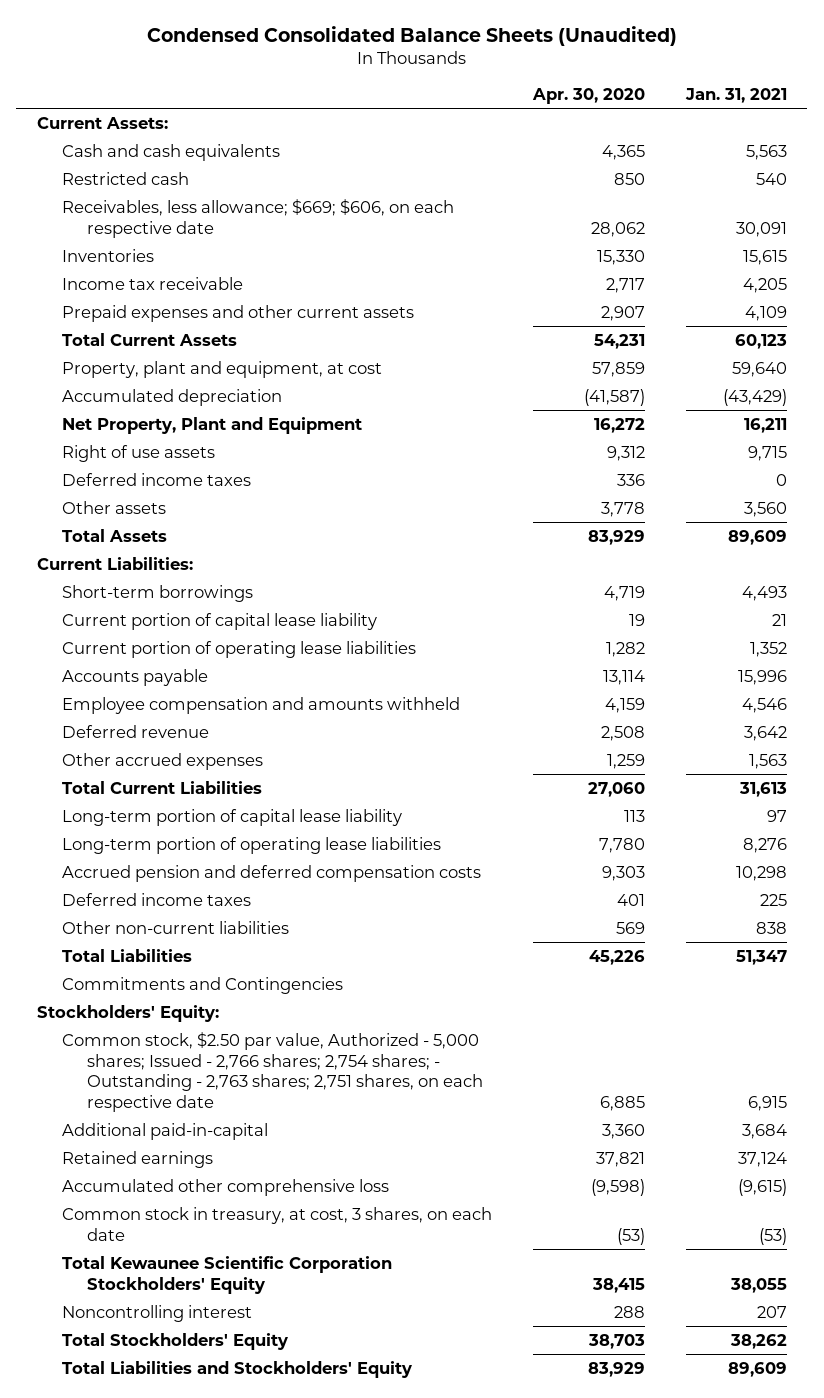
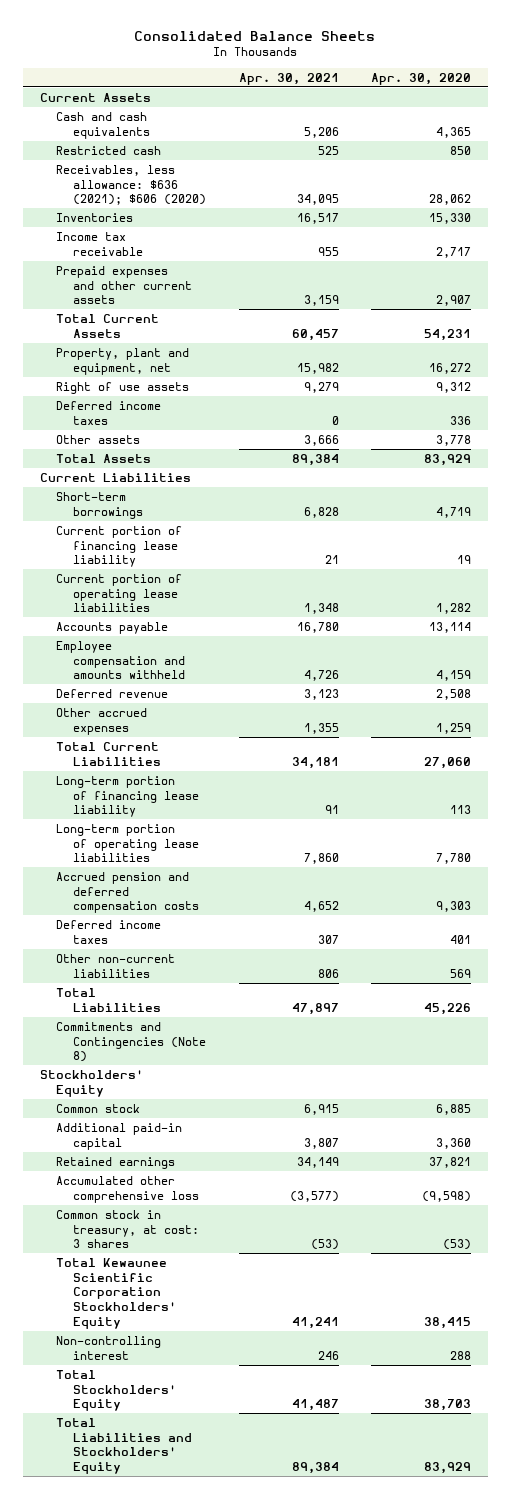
- Condensed Consolidated Balance Sheets (Unaudited)
+ Consolidated Balance Sheets
- | Apr. 30, 2020 | Jan. 31, 2021
+ | Apr. 30, 2021 | Apr. 30, 2020
- Current Assets:
+ Current Assets
- Receivables, less allowance; $669; $606, on each respective date | 28,062 | 30,091
+ Receivables, less allowance: $636 (2021); $606 (2020) | 34,095 | 28,062
- Property, plant and equipment, at cost | 57,859 | 59,640
- Accumulated depreciation | (41,587) | (43,429)
- Net Property, Plant and Equipment | 16,272 | 16,211
+ Property, plant and equipment, net | 15,982 | 16,272
- Current Liabilities:
+ Current Liabilities
- Current portion of capital lease liability | 19 | 21
+ Current portion of financing lease liability | 21 | 19
- Long-term portion of capital lease liability | 113 | 97
+ Long-term portion of financing lease liability | 91 | 113
- Commitments and Contingencies
- Stockholders' Equity:
- Common stock, $2.50 par value, Authorized - 5,000 shares; Issued - 2,766 shares; 2,754 shares; - Outstanding - 2,763 shares; 2,751 shares, on each respective date | 6,885 | 6,915
- Additional paid-in-capital | 3,360 | 3,684
+ Commitments and Contingencies (Note 8)
+ Stockholders' Equity
+ Common stock | 6,915 | 6,885
+ Additional paid-in capital | 3,807 | 3,360
- Common stock in treasury, at cost, 3 shares, on each date | (53) | (53)
+ Common stock in treasury, at cost: 3 shares | (53) | (53)
- Noncontrolling interest | 288 | 207
+ Non-controlling interest | 246 | 288

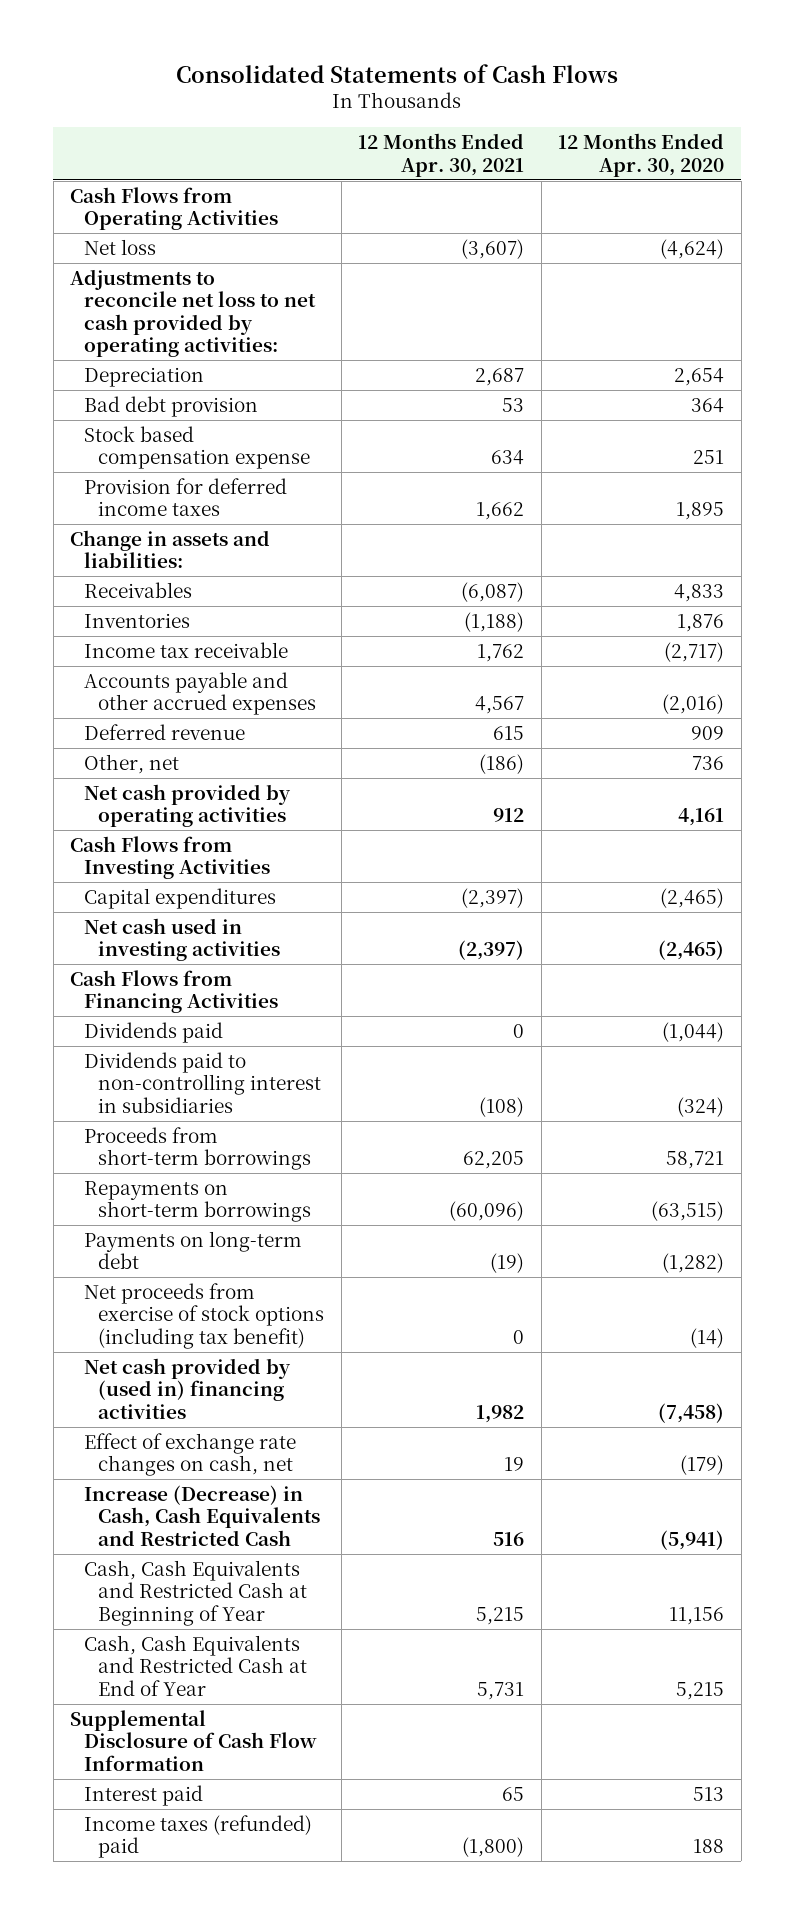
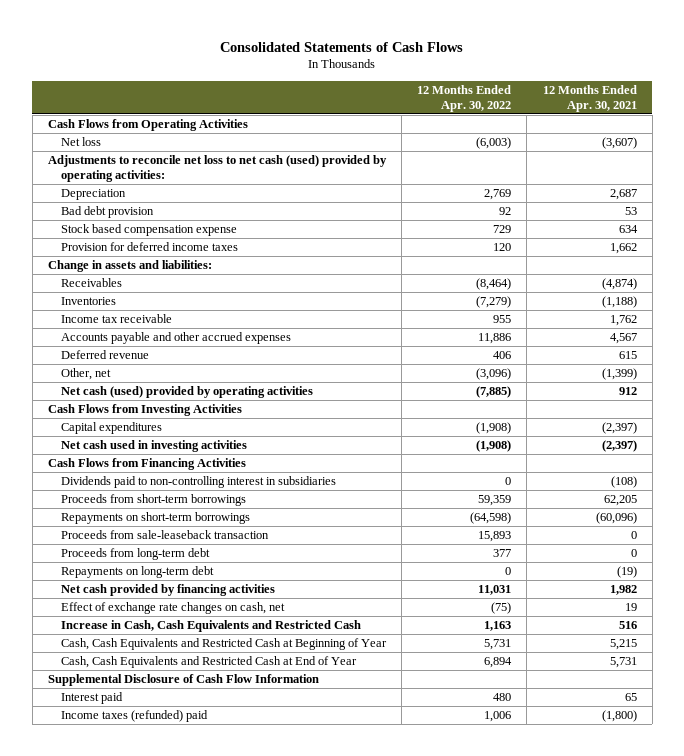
- | 12 Months Ended Apr. 30, 2021 | 12 Months Ended Apr. 30, 2020
+ | 12 Months Ended Apr. 30, 2022 | 12 Months Ended Apr. 30, 2021
- Adjustments to reconcile net loss to net cash provided by operating activities:
+ Adjustments to reconcile net loss to net cash (used) provided by operating activities:
- Receivables | (6,087) | 4,833
+ Receivables | (8,464) | (4,874)
- Other, net | (186) | 736
- Net cash provided by operating activities | 912 | 4,161
+ Other, net | (3,096) | (1,399)
+ Net cash (used) provided by operating activities | (7,885) | 912
- Dividends paid | 0 | (1,044)
- Payments on long-term debt | (19) | (1,282)
- Net proceeds from exercise of stock options (including tax benefit) | 0 | (14)
- Net cash provided by (used in) financing activities | 1,982 | (7,458)
+ Proceeds from sale-leaseback transaction | 15,893 | 0
+ Proceeds from long-term debt | 377 | 0
+ Repayments on long-term debt | 0 | (19)
+ Net cash provided by financing activities | 11,031 | 1,982
- Increase (Decrease) in Cash, Cash Equivalents and Restricted Cash | 516 | (5,941)
+ Increase in Cash, Cash Equivalents and Restricted Cash | 1,163 | 516

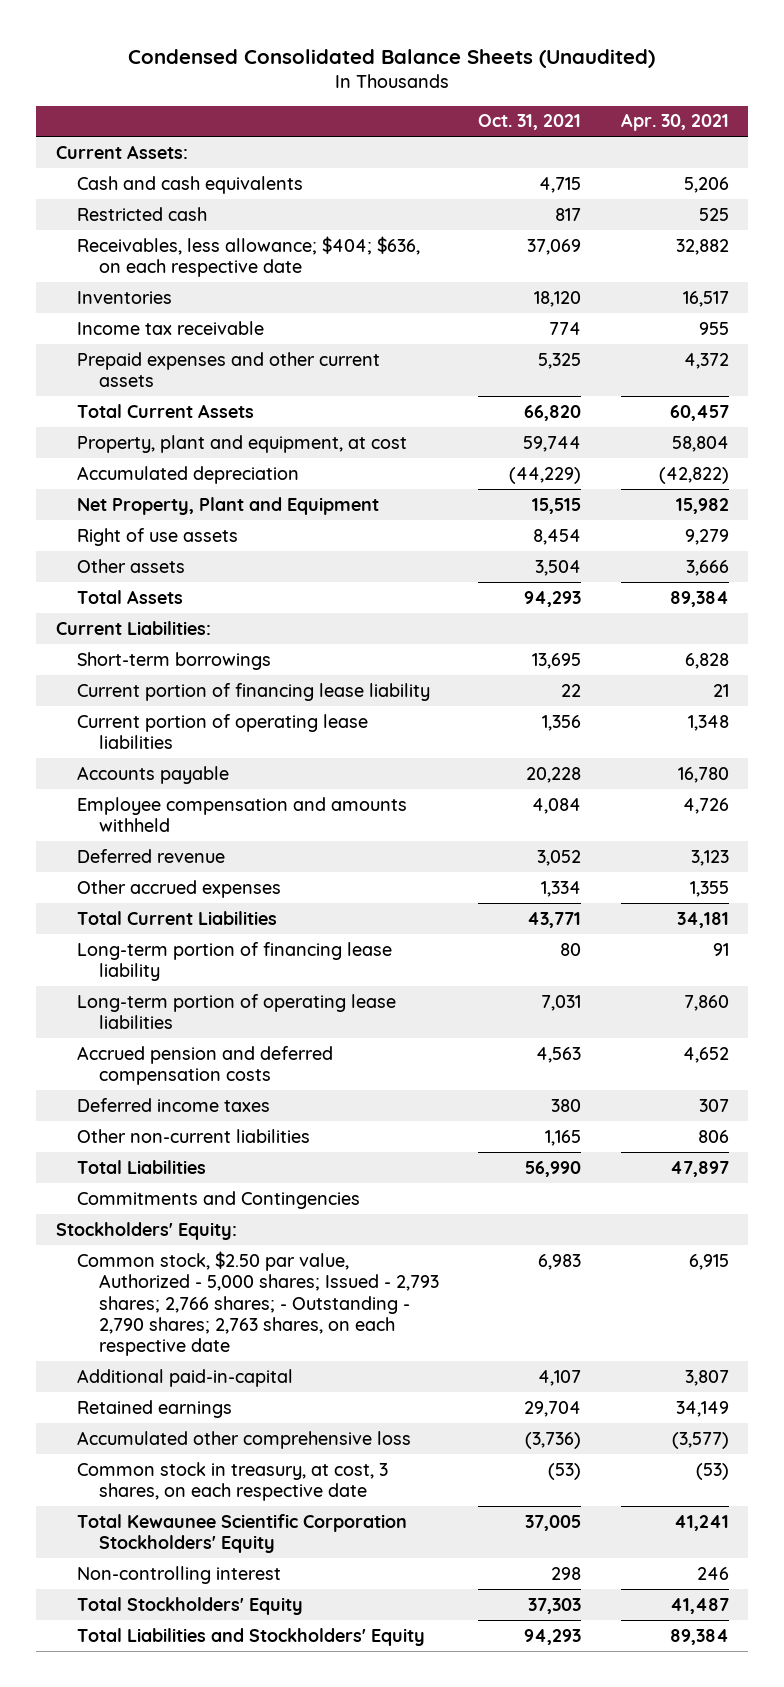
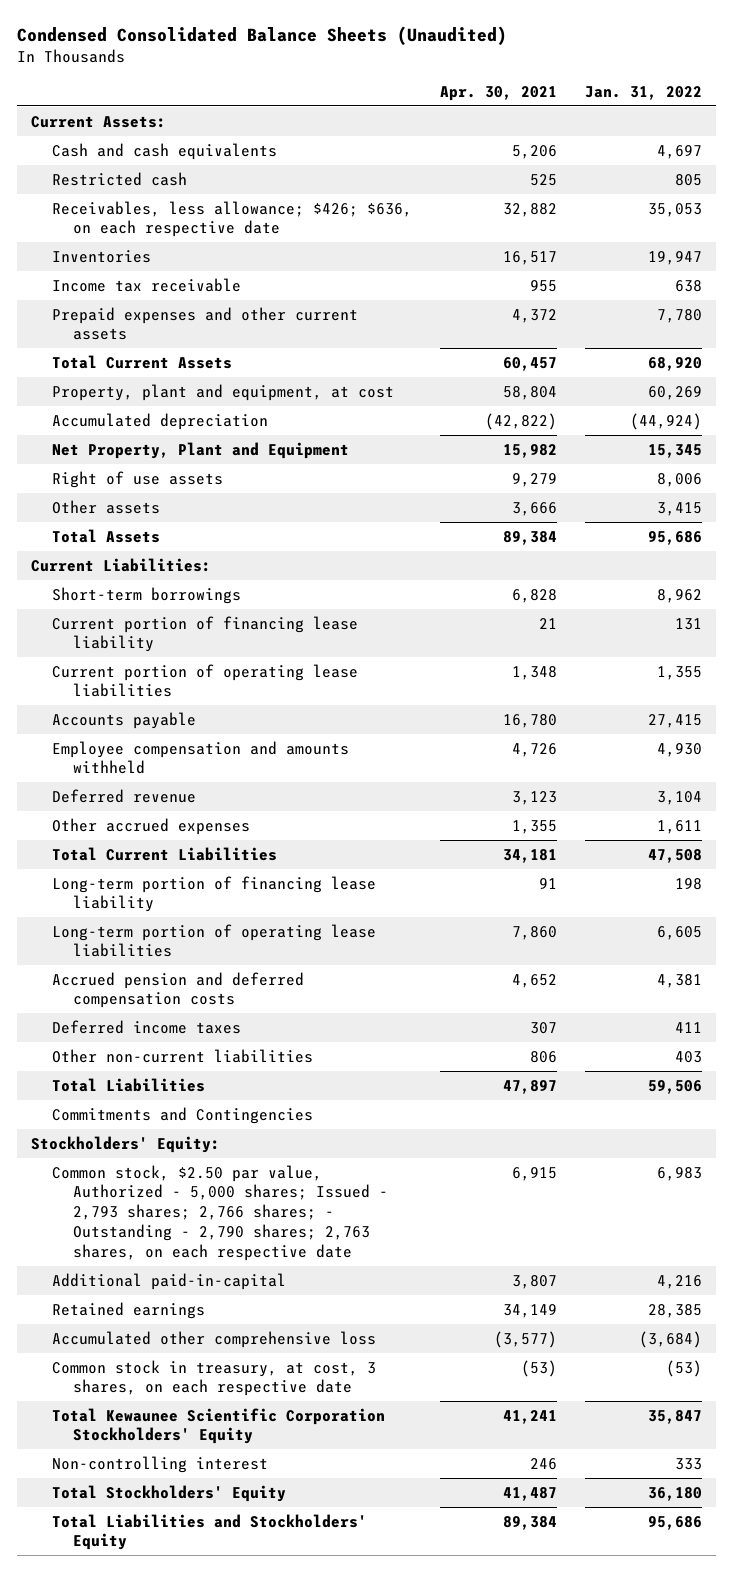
- | Oct. 31, 2021 | Apr. 30, 2021
+ | Apr. 30, 2021 | Jan. 31, 2022
- Receivables, less allowance; $404; $636, on each respective date | 37,069 | 32,882
+ Receivables, less allowance; $426; $636, on each respective date | 32,882 | 35,053

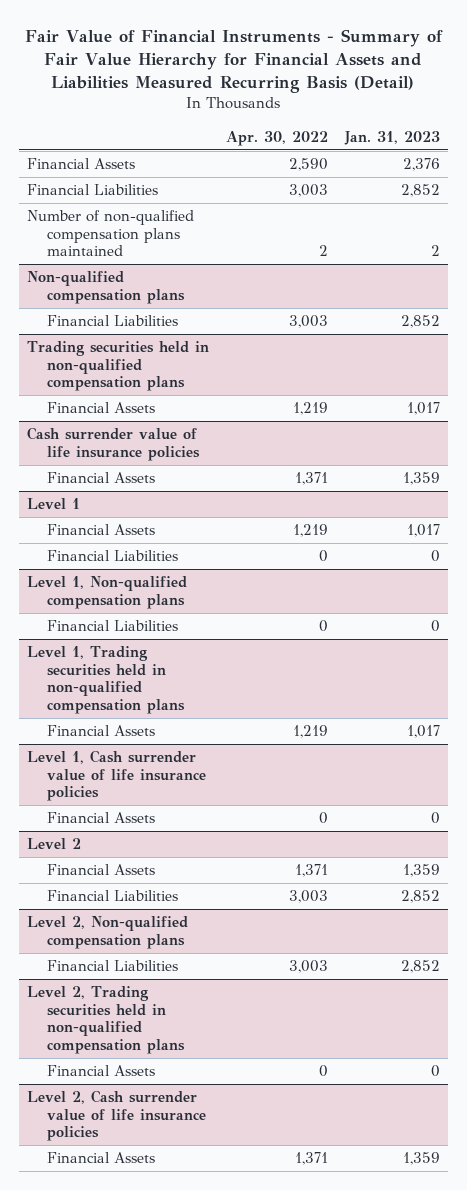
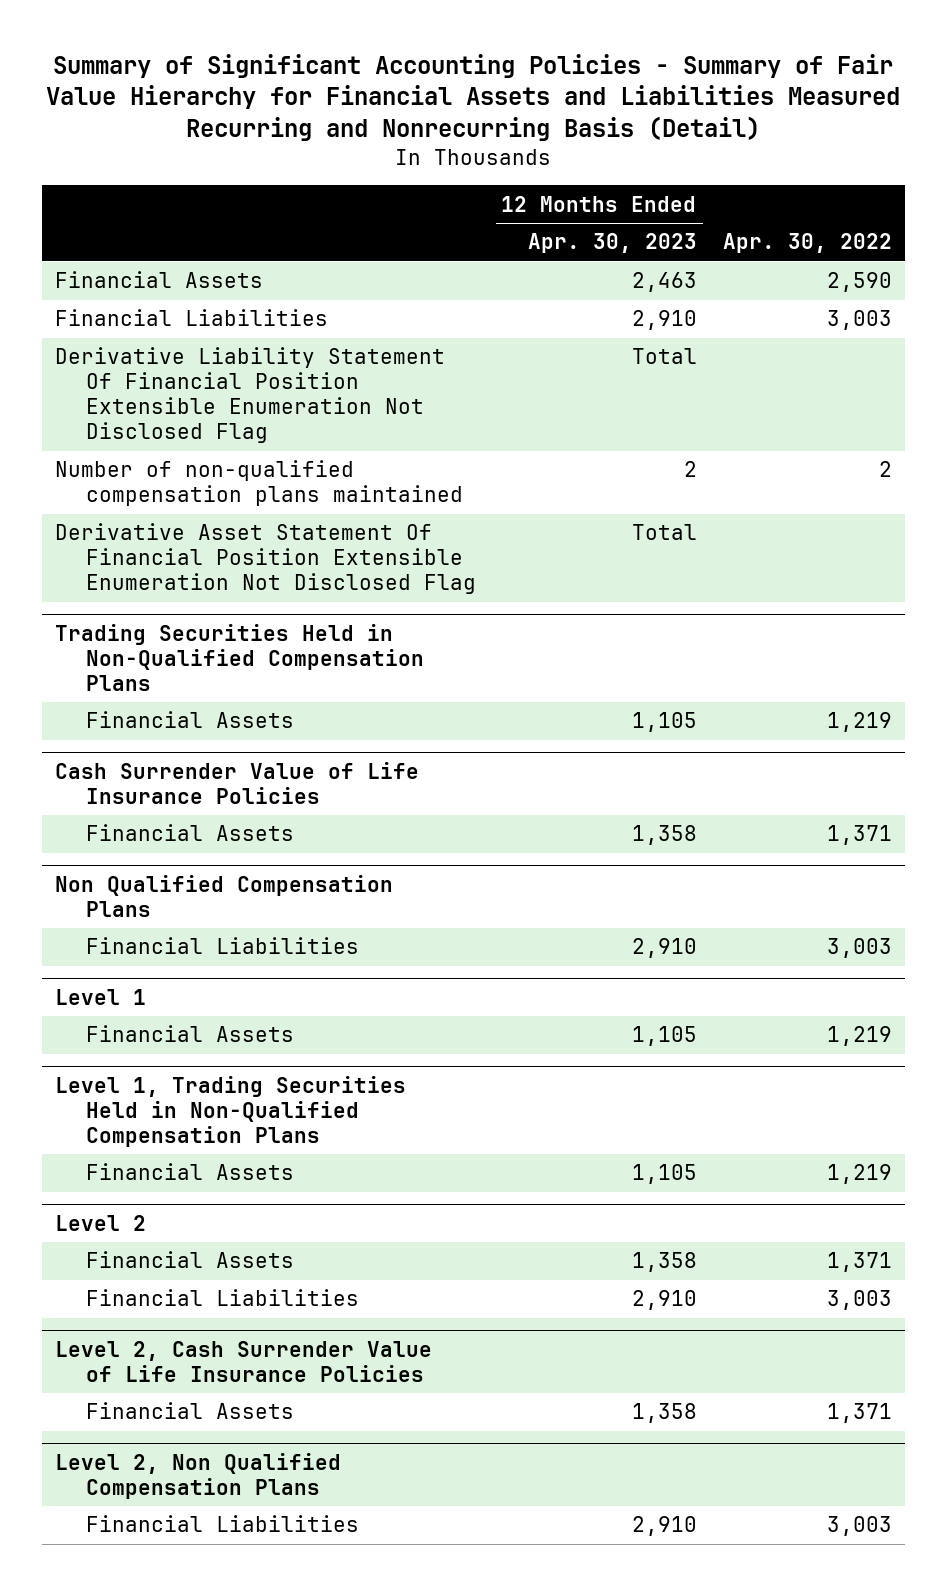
- Fair Value of Financial Instruments - Summary of Fair Value Hierarchy for Financial Assets and Liabilities Measured Recurring Basis (Detail)
+ Summary of Significant Accounting Policies - Summary of Fair Value Hierarchy for Financial Assets and Liabilities Measured Recurring and Nonrecurring Basis (Detail)
- | Apr. 30, 2022 | Jan. 31, 2023
+ | 12 Months Ended Apr. 30, 2023 | Apr. 30, 2022
+ Derivative Liability Statement Of Financial Position Extensible Enumeration Not Disclosed Flag | Total |
- Non-qualified compensation plans
- Financial Liabilities | 3,003 | 2,852
- Trading securities held in non-qualified compensation plans
+ Derivative Asset Statement Of Financial Position Extensible Enumeration Not Disclosed Flag | Total |
+ Trading Securities Held in Non-Qualified Compensation Plans
- Cash surrender value of life insurance policies
+ Cash Surrender Value of Life Insurance Policies
+ Non Qualified Compensation Plans
+ Financial Liabilities | 2,910 | 3,003
@ Level 1
- Financial Liabilities | 0 | 0
- Level 1, Non-qualified compensation plans
- Financial Liabilities | 0 | 0
- Level 1, Trading securities held in non-qualified compensation plans
+ Level 1, Trading Securities Held in Non-Qualified Compensation Plans
- Level 1, Cash surrender value of life insurance policies
- Financial Assets | 0 | 0
- Level 2, Non-qualified compensation plans
- Financial Liabilities | 3,003 | 2,852
- Level 2, Trading securities held in non-qualified compensation plans
- Financial Assets | 0 | 0
- Level 2, Cash surrender value of life insurance policies
+ Level 2, Cash Surrender Value of Life Insurance Policies
+ Level 2, Non Qualified Compensation Plans
+ Financial Liabilities | 2,910 | 3,003

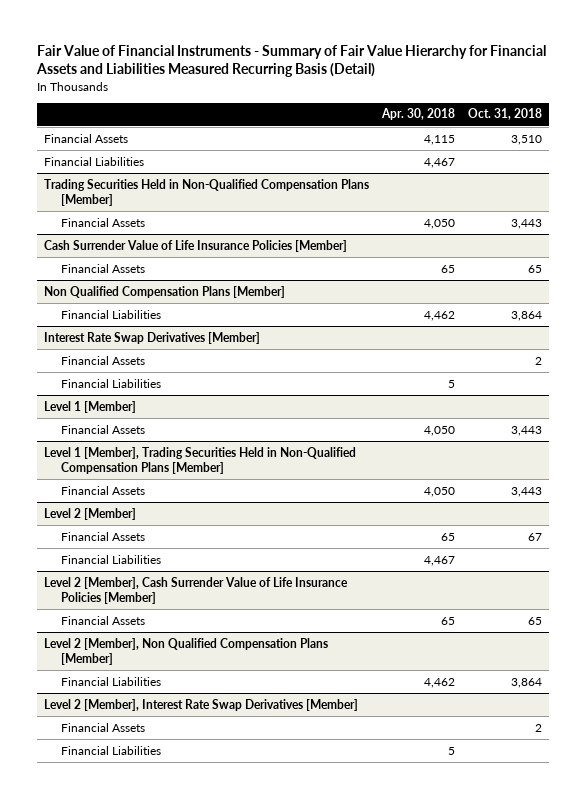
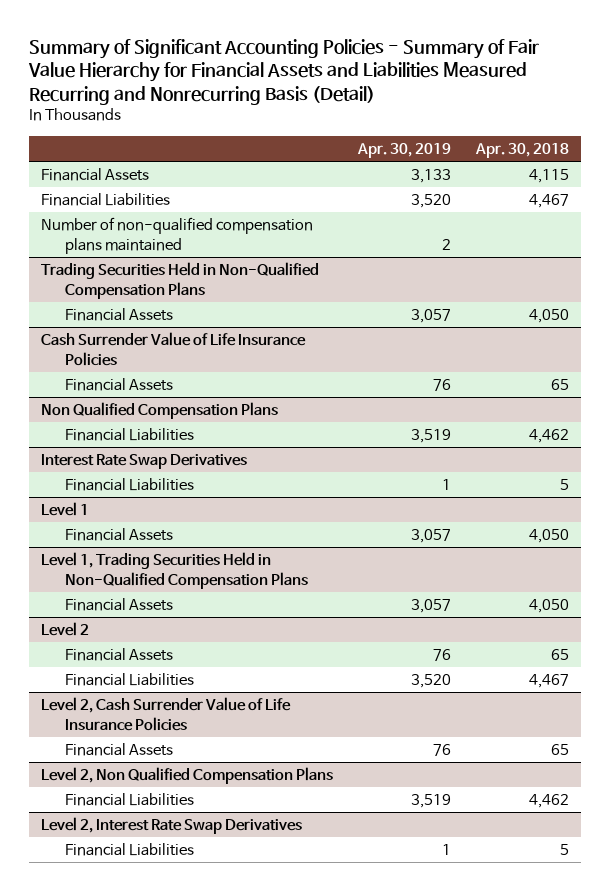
- Fair Value of Financial Instruments - Summary of Fair Value Hierarchy for Financial Assets and Liabilities Measured Recurring Basis (Detail)
+ Summary of Significant Accounting Policies - Summary of Fair Value Hierarchy for Financial Assets and Liabilities Measured Recurring and Nonrecurring Basis (Detail)
- | Apr. 30, 2018 | Oct. 31, 2018
+ | Apr. 30, 2019 | Apr. 30, 2018
- Trading Securities Held in Non-Qualified Compensation Plans [Member]
+ Number of non-qualified compensation plans maintained | 2 |
+ Trading Securities Held in Non-Qualified Compensation Plans
- Cash Surrender Value of Life Insurance Policies [Member]
+ Cash Surrender Value of Life Insurance Policies
- Non Qualified Compensation Plans [Member]
+ Non Qualified Compensation Plans
- Interest Rate Swap Derivatives [Member]
- Financial Assets | | 2
+ Interest Rate Swap Derivatives
- Level 1 [Member]
+ Level 1
- Level 1 [Member], Trading Securities Held in Non-Qualified Compensation Plans [Member]
+ Level 1, Trading Securities Held in Non-Qualified Compensation Plans
- Level 2 [Member]
+ Level 2
- Level 2 [Member], Cash Surrender Value of Life Insurance Policies [Member]
+ Level 2, Cash Surrender Value of Life Insurance Policies
- Level 2 [Member], Non Qualified Compensation Plans [Member]
+ Level 2, Non Qualified Compensation Plans
- Level 2 [Member], Interest Rate Swap Derivatives [Member]
- Financial Assets | | 2
+ Level 2, Interest Rate Swap Derivatives

